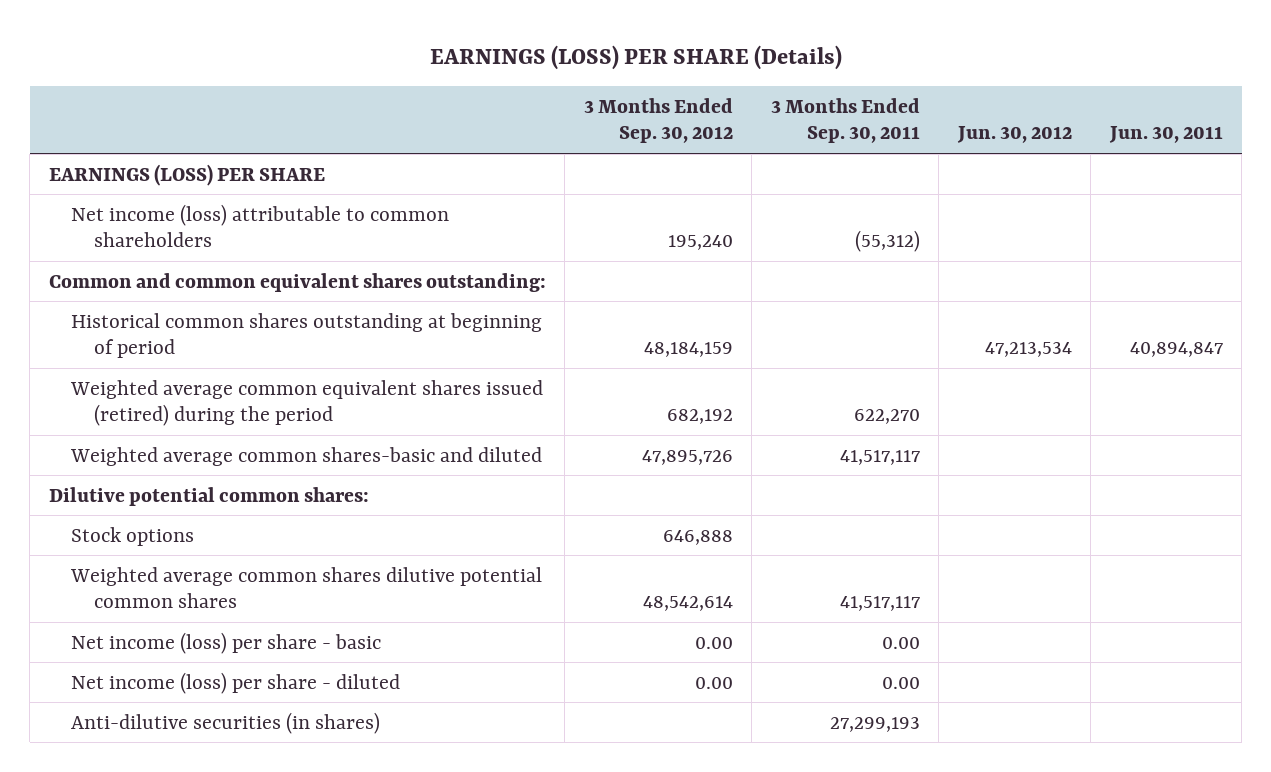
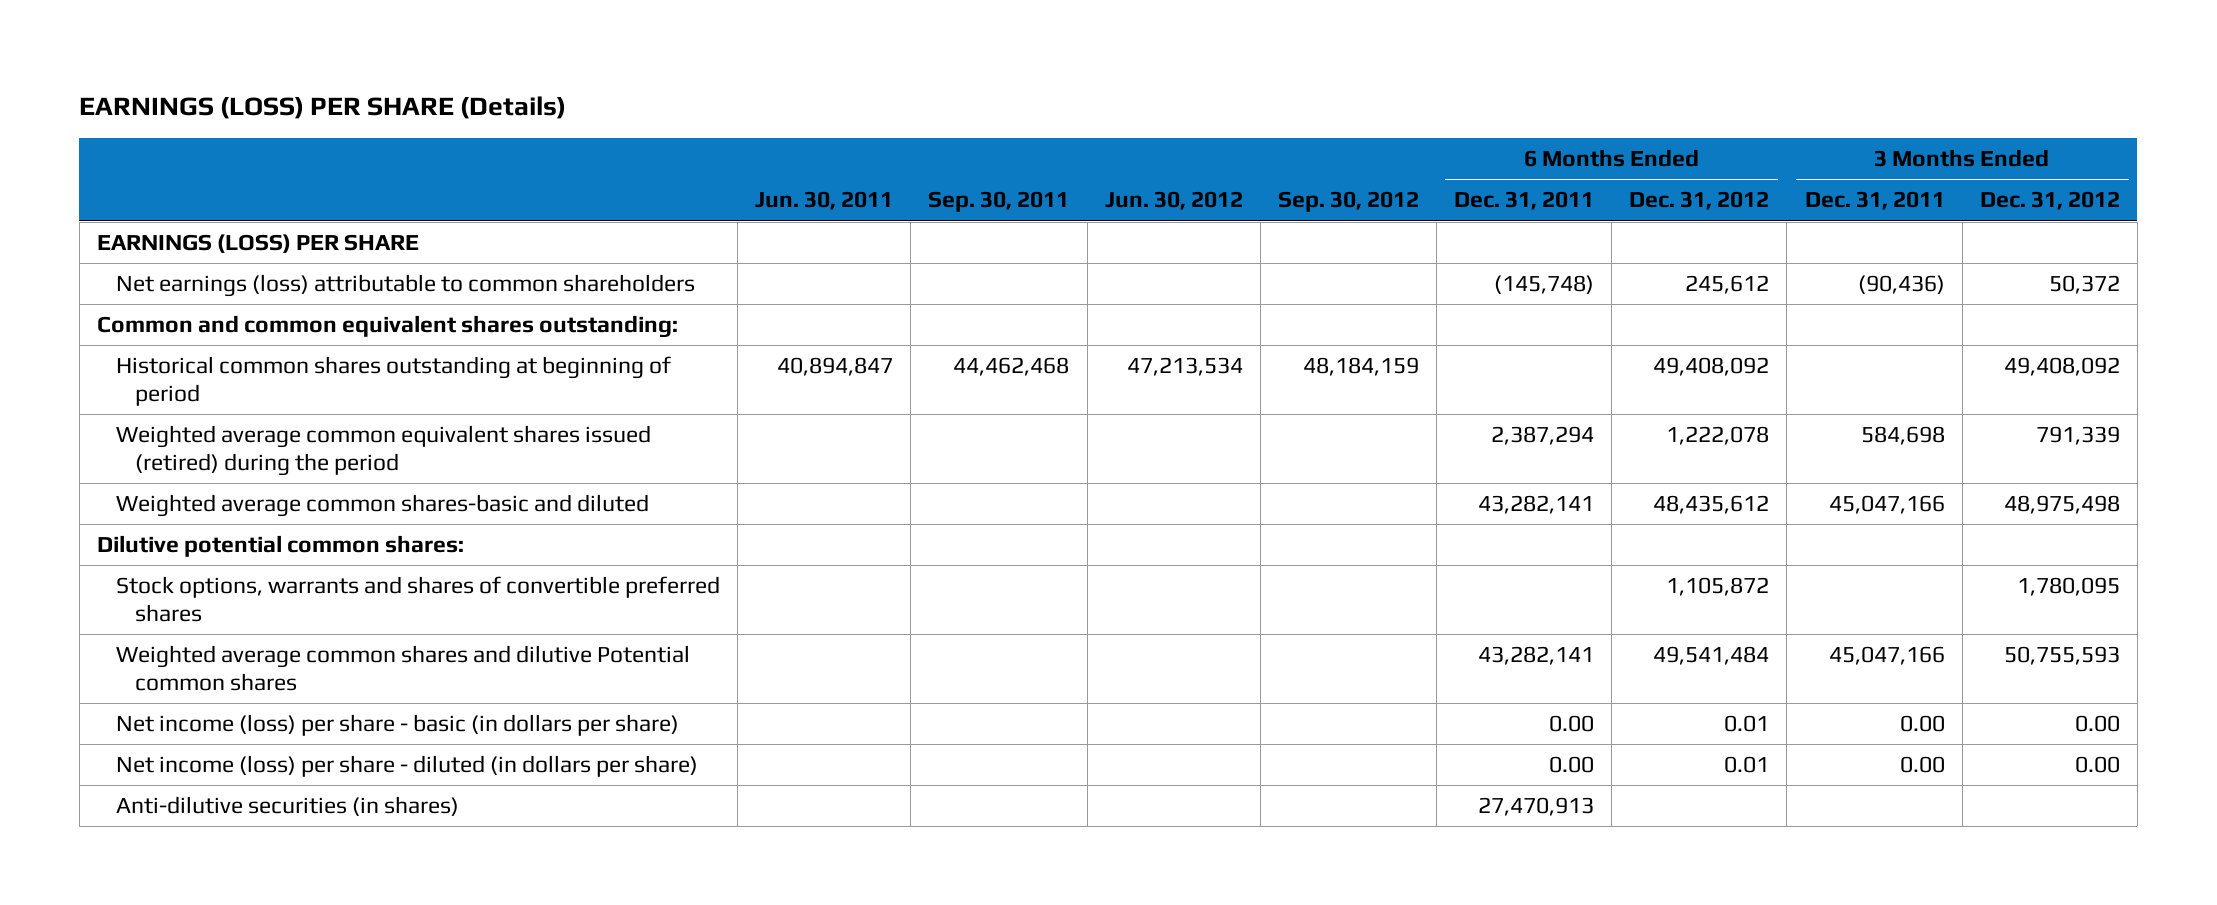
- | 3 Months Ended Sep. 30, 2012 | 3 Months Ended Sep. 30, 2011 | Jun. 30, 2012 | Jun. 30, 2011
+ | Jun. 30, 2011 | Sep. 30, 2011 | Jun. 30, 2012 | Sep. 30, 2012 | 6 Months Ended Dec. 31, 2011 | 6 Months Ended Dec. 31, 2012 | 3 Months Ended Dec. 31, 2011 | 3 Months Ended Dec. 31, 2012
- Net income (loss) attributable to common shareholders | 195,240 | (55,312) | |
+ Net earnings (loss) attributable to common shareholders | | | | | (145,748) | 245,612 | (90,436) | 50,372
- Stock options | 646,888 | | |
- Weighted average common shares dilutive potential common shares | 48,542,614 | 41,517,117 | |
- Net income (loss) per share - basic | 0.00 | 0.00 | |
- Net income (loss) per share - diluted | 0.00 | 0.00 | |
+ Stock options, warrants and shares of convertible preferred shares | | | | | | 1,105,872 | | 1,780,095
+ Weighted average common shares and dilutive Potential common shares | | | | | 43,282,141 | 49,541,484 | 45,047,166 | 50,755,593
+ Net income (loss) per share - basic (in dollars per share) | | | | | 0.00 | 0.01 | 0.00 | 0.00
+ Net income (loss) per share - diluted (in dollars per share) | | | | | 0.00 | 0.01 | 0.00 | 0.00

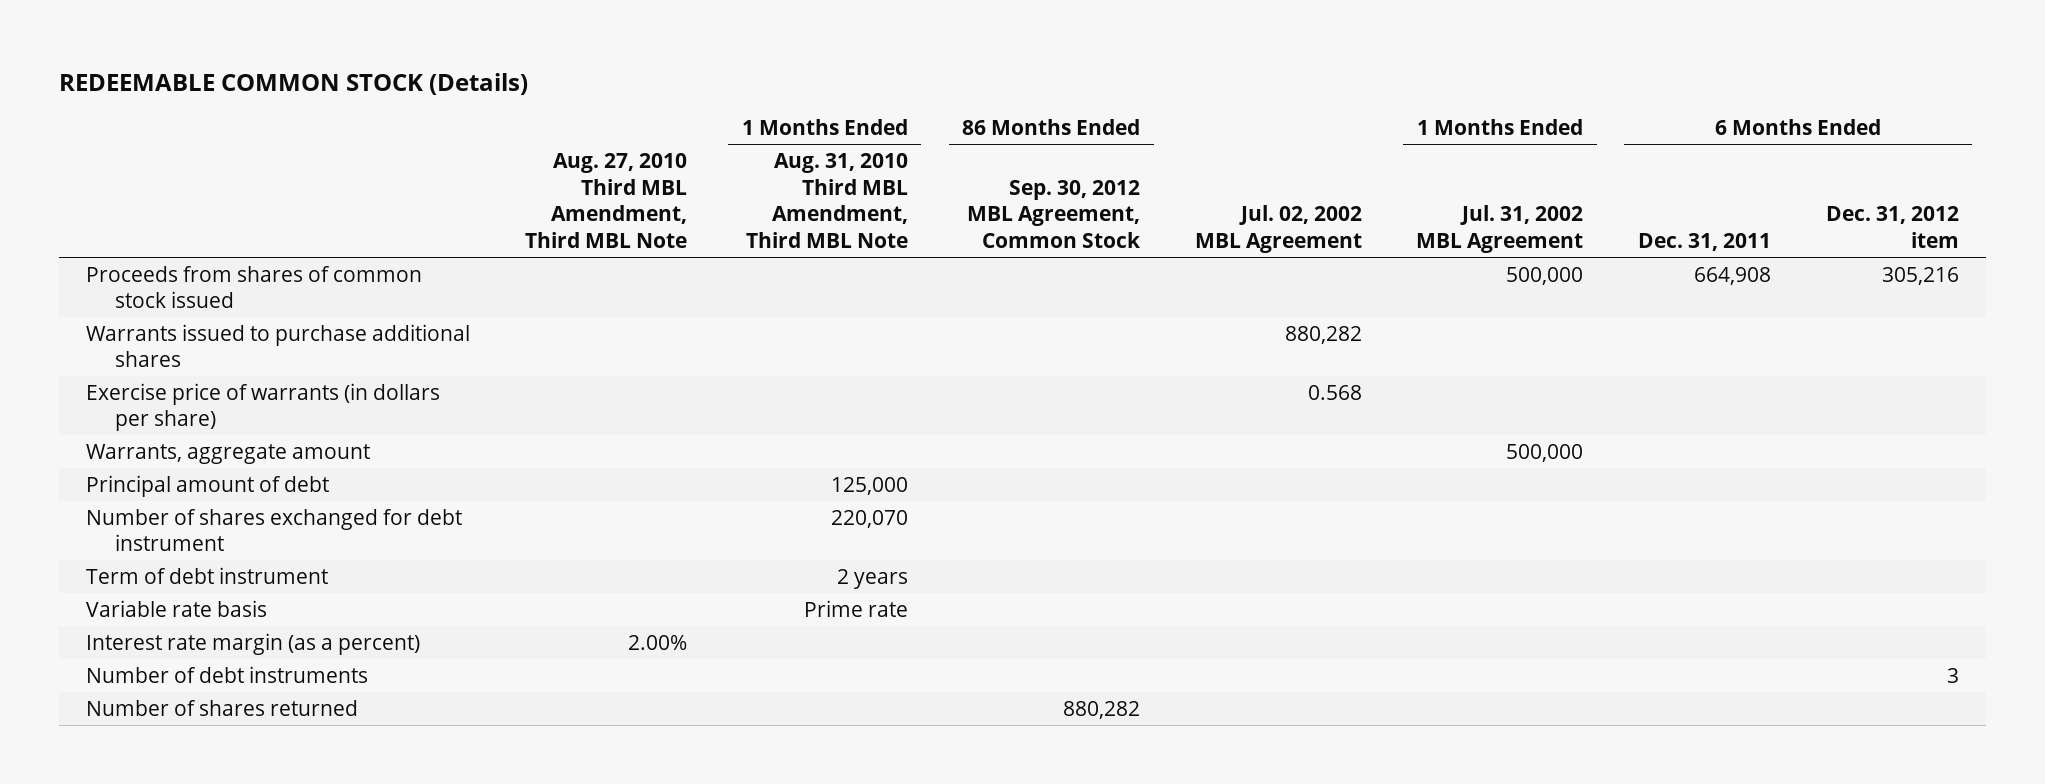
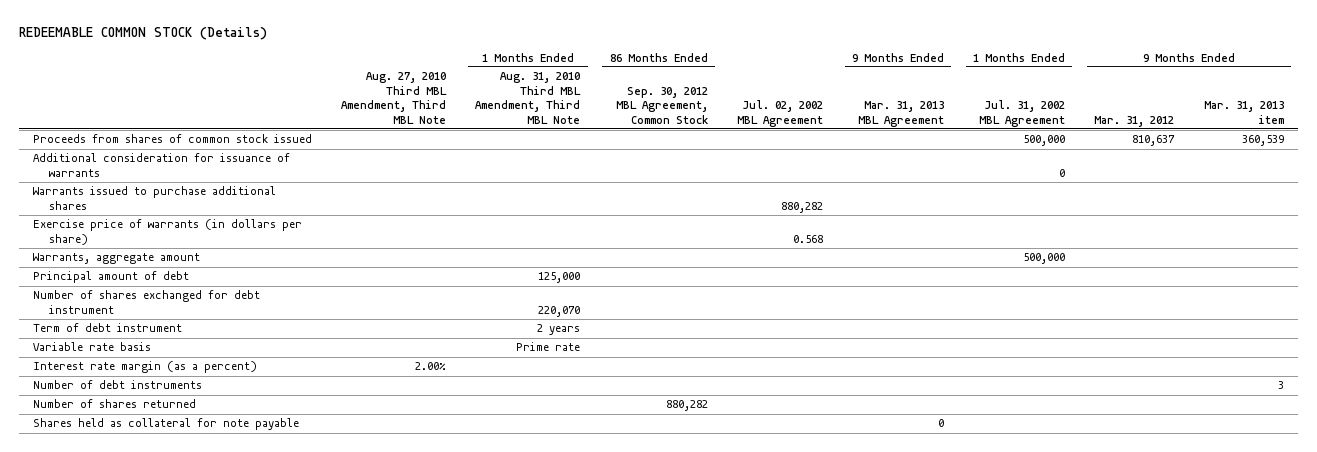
- | Aug. 27, 2010 Third MBL Amendment, Third MBL Note | 1 Months Ended Aug. 31, 2010 Third MBL Amendment, Third MBL Note | 86 Months Ended Sep. 30, 2012 MBL Agreement, Common Stock | Jul. 02, 2002 MBL Agreement | 1 Months Ended Jul. 31, 2002 MBL Agreement | 6 Months Ended Dec. 31, 2011 | 6 Months Ended Dec. 31, 2012 item
+ | Aug. 27, 2010 Third MBL Amendment, Third MBL Note | 1 Months Ended Aug. 31, 2010 Third MBL Amendment, Third MBL Note | 86 Months Ended Sep. 30, 2012 MBL Agreement, Common Stock | Jul. 02, 2002 MBL Agreement | 9 Months Ended Mar. 31, 2013 MBL Agreement | 1 Months Ended Jul. 31, 2002 MBL Agreement | 9 Months Ended Mar. 31, 2012 | 9 Months Ended Mar. 31, 2013 item
+ Additional consideration for issuance of warrants | | | | | | 0 | |
+ Shares held as collateral for note payable | | | | | 0 | | |

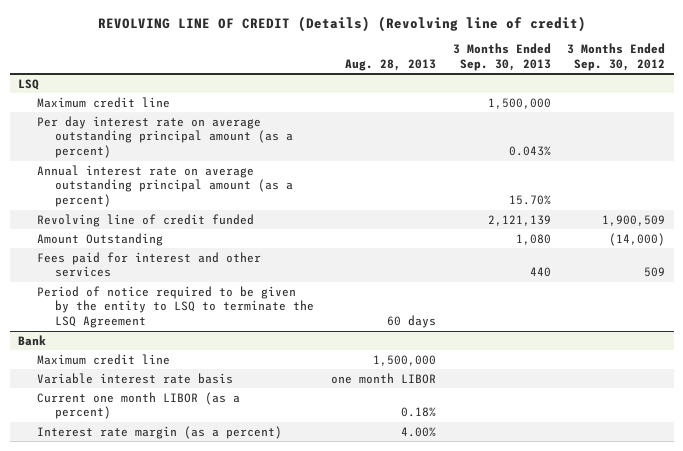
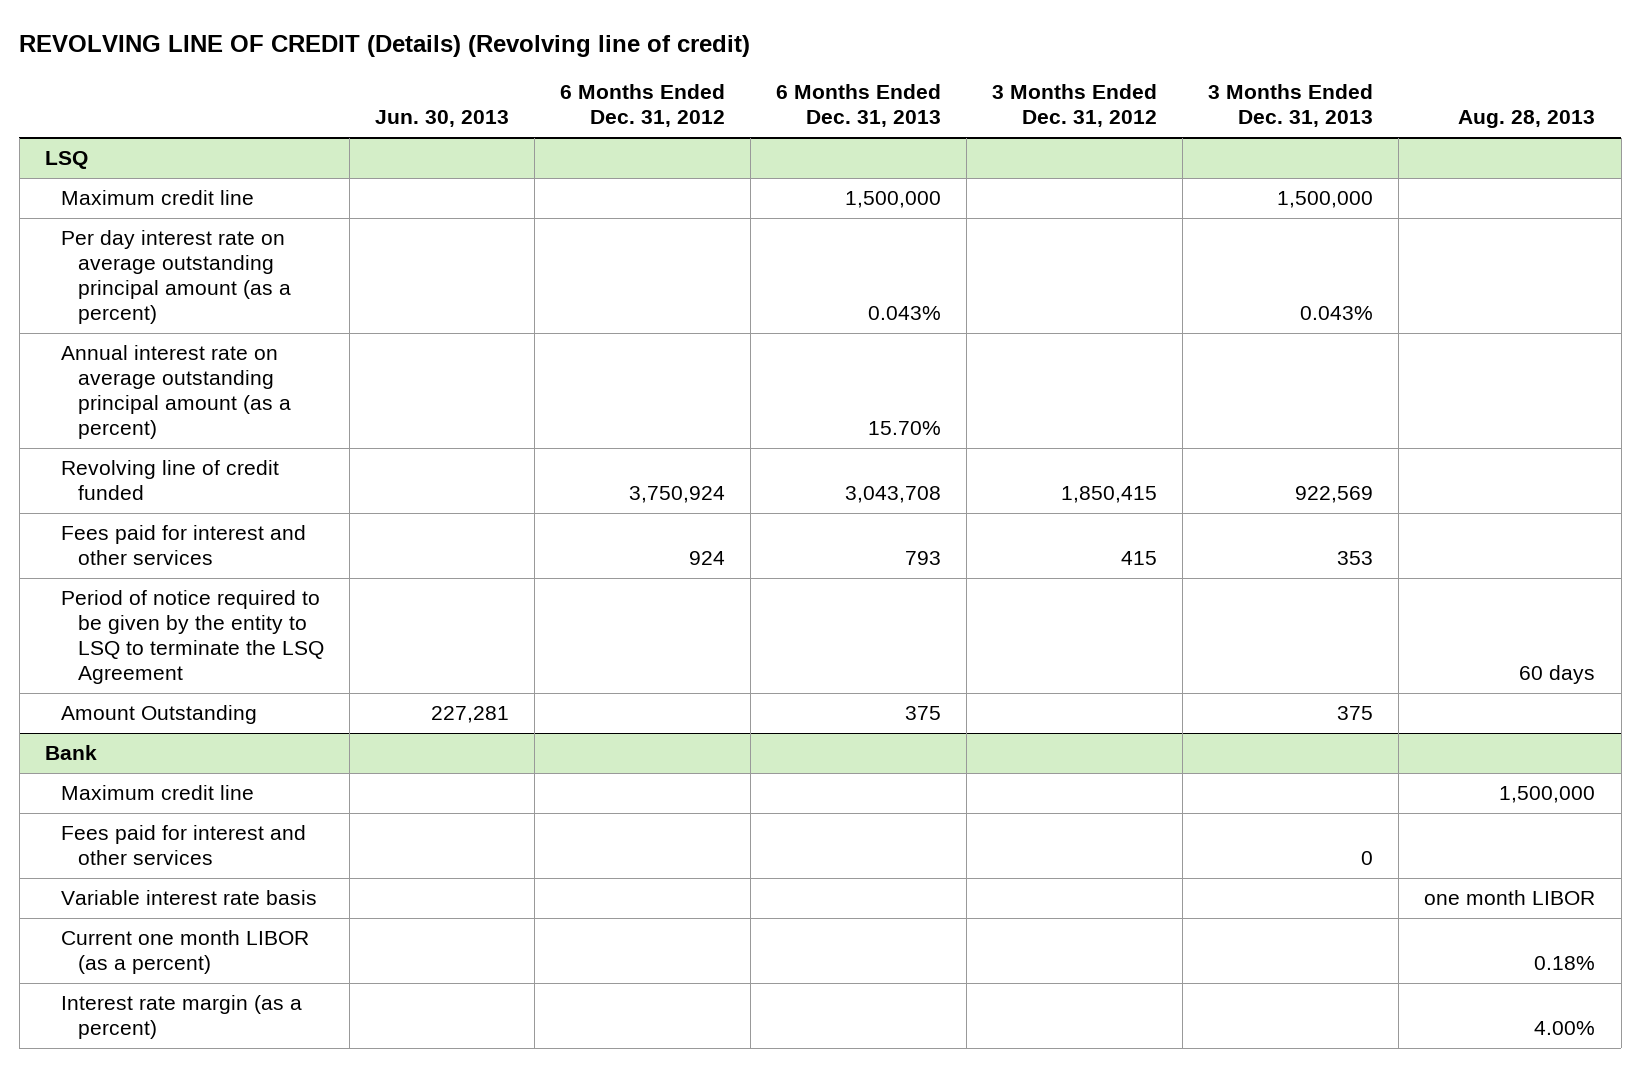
- | Aug. 28, 2013 | 3 Months Ended Sep. 30, 2013 | 3 Months Ended Sep. 30, 2012
+ | Jun. 30, 2013 | 6 Months Ended Dec. 31, 2012 | 6 Months Ended Dec. 31, 2013 | 3 Months Ended Dec. 31, 2012 | 3 Months Ended Dec. 31, 2013 | Aug. 28, 2013
@ LSQ
moved down: Amount Outstanding | 227,281 | | 375 | | 375 |
@ Bank
+ Fees paid for interest and other services | | | | | 0 |

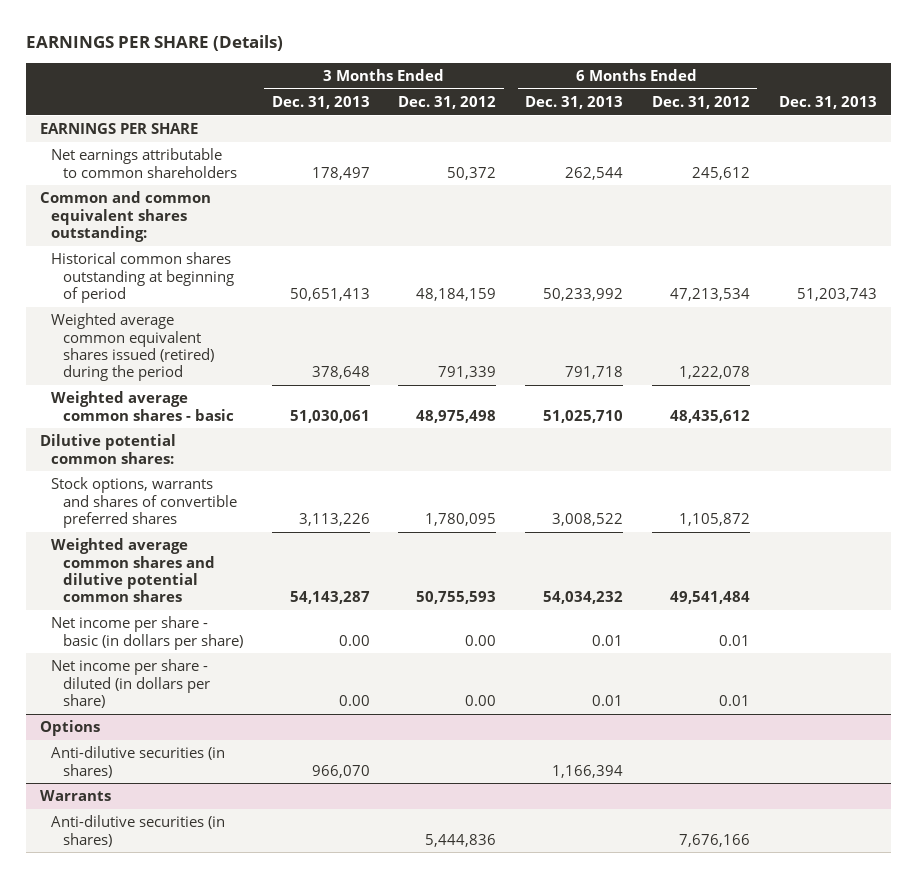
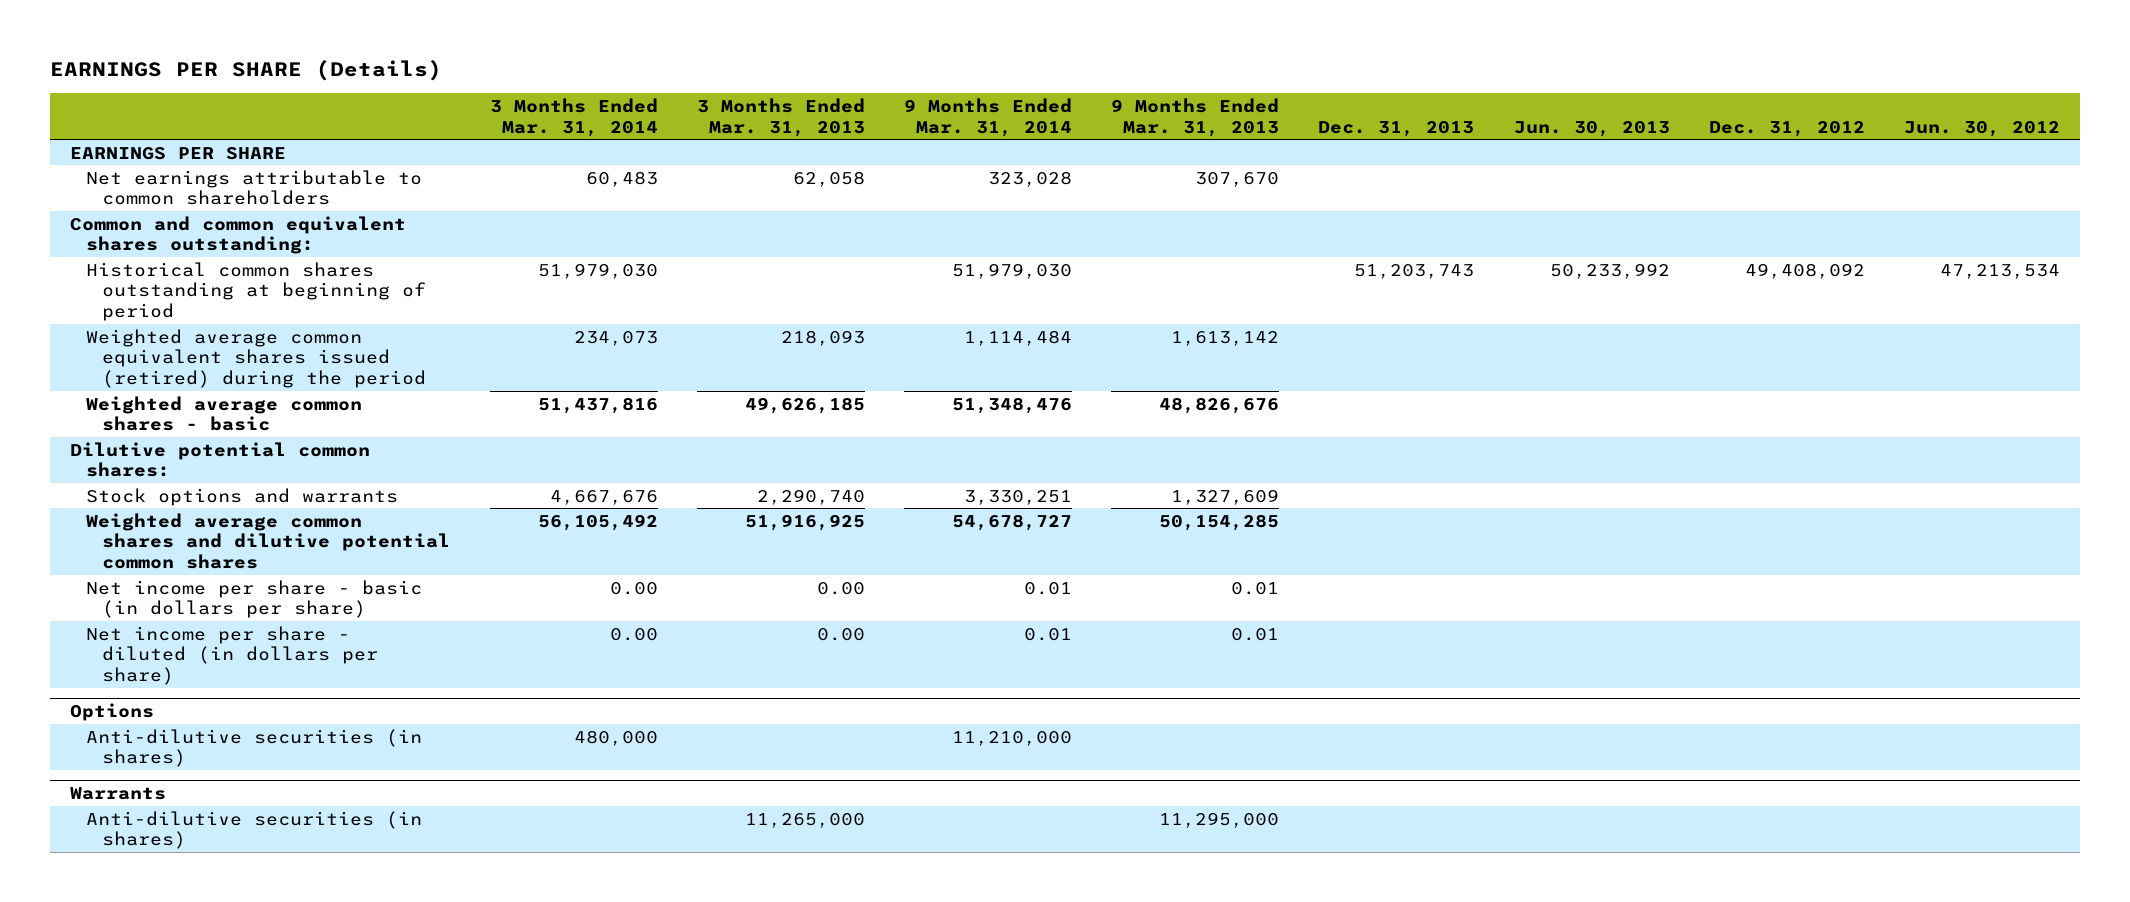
- | 3 Months Ended Dec. 31, 2013 | 3 Months Ended Dec. 31, 2012 | 6 Months Ended Dec. 31, 2013 | 6 Months Ended Dec. 31, 2012 | Dec. 31, 2013
+ | 3 Months Ended Mar. 31, 2014 | 3 Months Ended Mar. 31, 2013 | 9 Months Ended Mar. 31, 2014 | 9 Months Ended Mar. 31, 2013 | Dec. 31, 2013 | Jun. 30, 2013 | Dec. 31, 2012 | Jun. 30, 2012
- Stock options, warrants and shares of convertible preferred shares | 3,113,226 | 1,780,095 | 3,008,522 | 1,105,872 |
+ Stock options and warrants | 4,667,676 | 2,290,740 | 3,330,251 | 1,327,609 | | | |

